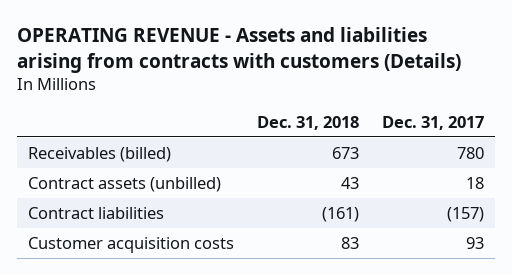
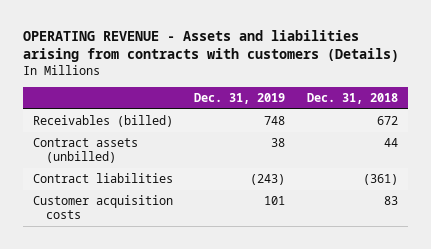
- | Dec. 31, 2018 | Dec. 31, 2017
+ | Dec. 31, 2019 | Dec. 31, 2018
- Receivables (billed) | 673 | 780
- Contract assets (unbilled) | 43 | 18
- Contract liabilities | (161) | (157)
+ Receivables (billed) | 748 | 672
+ Contract assets (unbilled) | 38 | 44
+ Contract liabilities | (243) | (361)

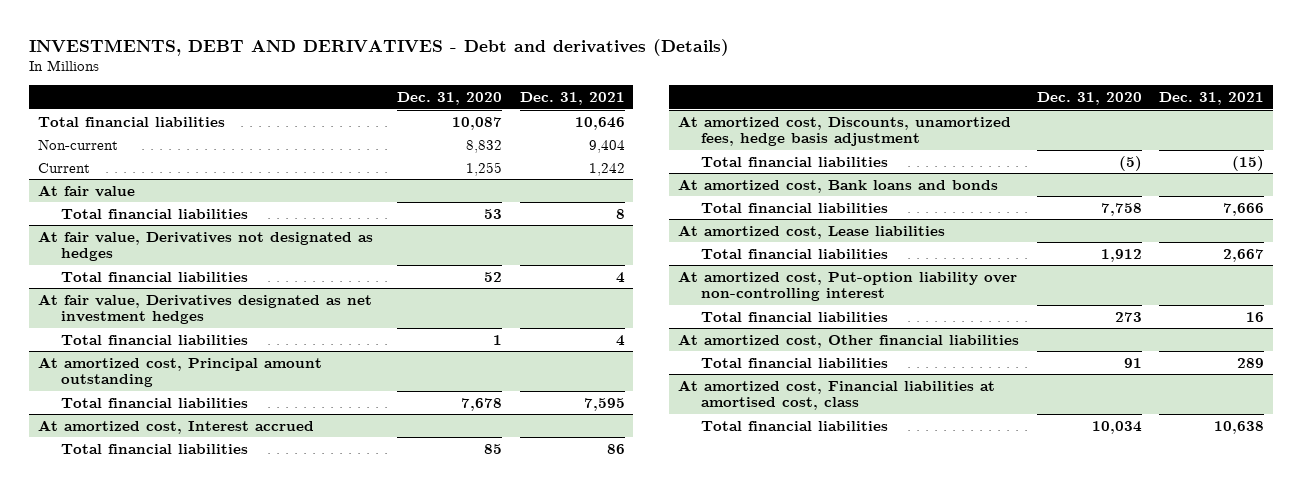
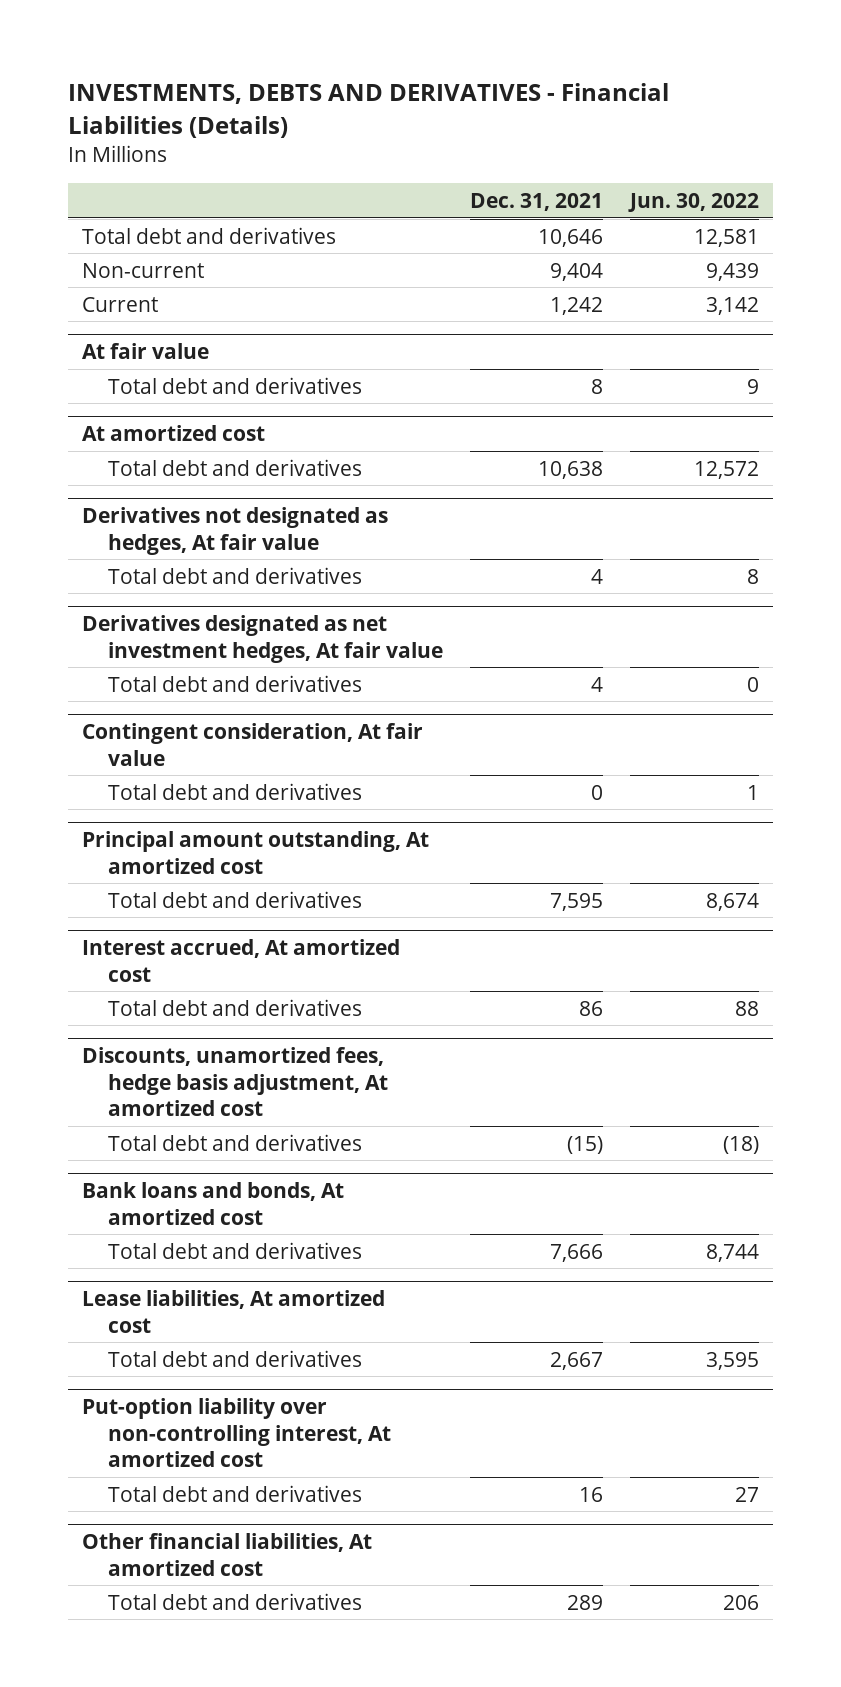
- INVESTMENTS, DEBT AND DERIVATIVES - Debt and derivatives (Details)
+ INVESTMENTS, DEBTS AND DERIVATIVES - Financial Liabilities (Details)
- | Dec. 31, 2020 | Dec. 31, 2021
+ | Dec. 31, 2021 | Jun. 30, 2022
- Total financial liabilities | 10,087 | 10,646
+ Total debt and derivatives | 10,646 | 12,581
@ At fair value
- Total financial liabilities | 53 | 8
- At fair value, Derivatives not designated as hedges
- Total financial liabilities | 52 | 4
- At fair value, Derivatives designated as net investment hedges
- Total financial liabilities | 1 | 4
- At amortized cost, Principal amount outstanding
- Total financial liabilities | 7,678 | 7,595
- At amortized cost, Interest accrued
- Total financial liabilities | 85 | 86
- At amortized cost, Discounts, unamortized fees, hedge basis adjustment
- Total financial liabilities | (5) | (15)
- At amortized cost, Bank loans and bonds
- Total financial liabilities | 7,758 | 7,666
- At amortized cost, Lease liabilities
- Total financial liabilities | 1,912 | 2,667
- At amortized cost, Put-option liability over non-controlling interest
- Total financial liabilities | 273 | 16
- At amortized cost, Other financial liabilities
- Total financial liabilities | 91 | 289
- At amortized cost, Financial liabilities at amortised cost, class
- Total financial liabilities | 10,034 | 10,638
@ At fair value
+ Total debt and derivatives | 8 | 9
+ At amortized cost
+ Total debt and derivatives | 10,638 | 12,572
+ Derivatives not designated as hedges, At fair value
+ Total debt and derivatives | 4 | 8
+ Derivatives designated as net investment hedges, At fair value
+ Total debt and derivatives | 4 | 0
+ Contingent consideration, At fair value
+ Total debt and derivatives | 0 | 1
+ Principal amount outstanding, At amortized cost
+ Total debt and derivatives | 7,595 | 8,674
+ Interest accrued, At amortized cost
+ Total debt and derivatives | 86 | 88
+ Discounts, unamortized fees, hedge basis adjustment, At amortized cost
+ Total debt and derivatives | (15) | (18)
+ Bank loans and bonds, At amortized cost
+ Total debt and derivatives | 7,666 | 8,744
+ Lease liabilities, At amortized cost
+ Total debt and derivatives | 2,667 | 3,595
+ Put-option liability over non-controlling interest, At amortized cost
+ Total debt and derivatives | 16 | 27
+ Other financial liabilities, At amortized cost
+ Total debt and derivatives | 289 | 206

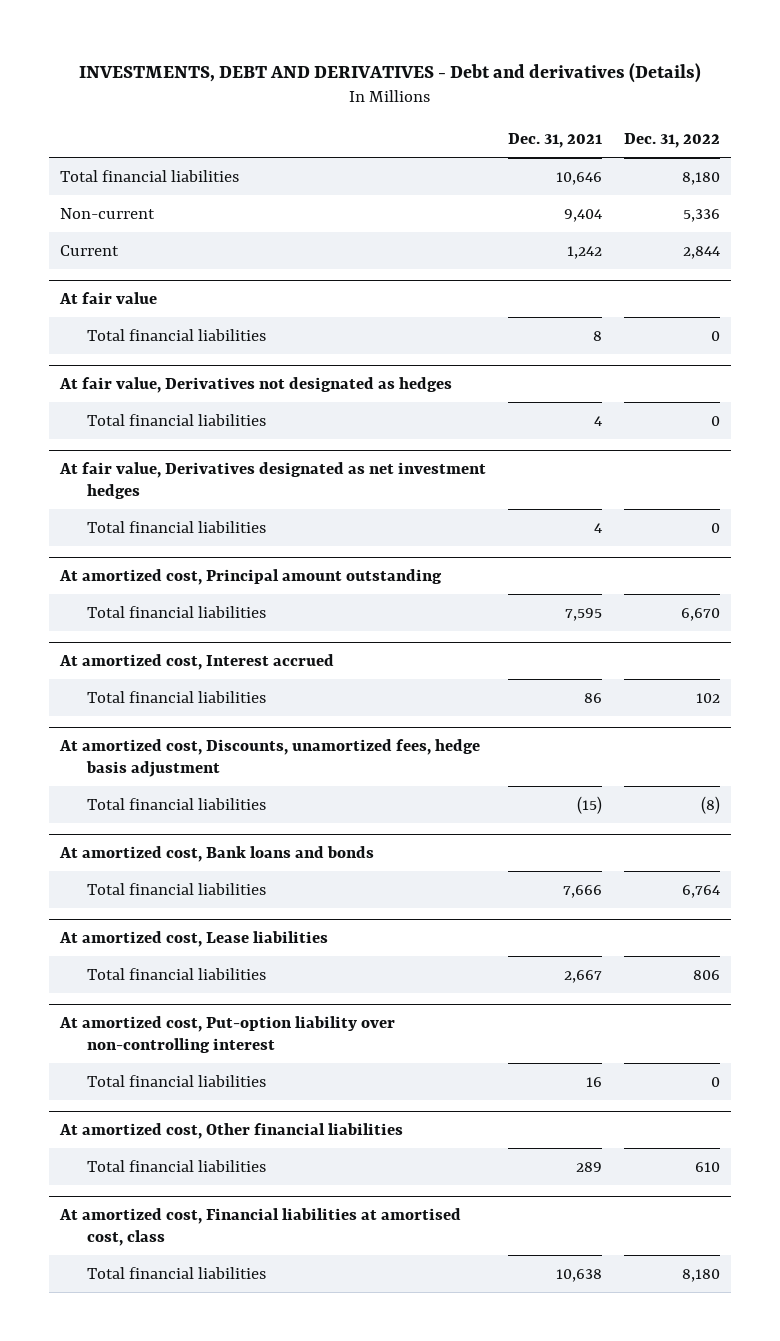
- INVESTMENTS, DEBTS AND DERIVATIVES - Financial Liabilities (Details)
+ INVESTMENTS, DEBT AND DERIVATIVES - Debt and derivatives (Details)
- | Dec. 31, 2021 | Jun. 30, 2022
+ | Dec. 31, 2021 | Dec. 31, 2022
- Total debt and derivatives | 10,646 | 12,581
+ Total financial liabilities | 10,646 | 8,180
@ At fair value
- Total debt and derivatives | 8 | 9
- At amortized cost
- Total debt and derivatives | 10,638 | 12,572
- Derivatives not designated as hedges, At fair value
- Total debt and derivatives | 4 | 8
- Derivatives designated as net investment hedges, At fair value
- Total debt and derivatives | 4 | 0
- Contingent consideration, At fair value
- Total debt and derivatives | 0 | 1
- Principal amount outstanding, At amortized cost
- Total debt and derivatives | 7,595 | 8,674
- Interest accrued, At amortized cost
- Total debt and derivatives | 86 | 88
- Discounts, unamortized fees, hedge basis adjustment, At amortized cost
- Total debt and derivatives | (15) | (18)
- Bank loans and bonds, At amortized cost
- Total debt and derivatives | 7,666 | 8,744
- Lease liabilities, At amortized cost
- Total debt and derivatives | 2,667 | 3,595
- Put-option liability over non-controlling interest, At amortized cost
- Total debt and derivatives | 16 | 27
- Other financial liabilities, At amortized cost
- Total debt and derivatives | 289 | 206
@ At fair value
+ Total financial liabilities | 8 | 0
+ At fair value, Derivatives not designated as hedges
+ Total financial liabilities | 4 | 0
+ At fair value, Derivatives designated as net investment hedges
+ Total financial liabilities | 4 | 0
+ At amortized cost, Principal amount outstanding
+ Total financial liabilities | 7,595 | 6,670
+ At amortized cost, Interest accrued
+ Total financial liabilities | 86 | 102
+ At amortized cost, Discounts, unamortized fees, hedge basis adjustment
+ Total financial liabilities | (15) | (8)
+ At amortized cost, Bank loans and bonds
+ Total financial liabilities | 7,666 | 6,764
+ At amortized cost, Lease liabilities
+ Total financial liabilities | 2,667 | 806
+ At amortized cost, Put-option liability over non-controlling interest
+ Total financial liabilities | 16 | 0
+ At amortized cost, Other financial liabilities
+ Total financial liabilities | 289 | 610
+ At amortized cost, Financial liabilities at amortised cost, class
+ Total financial liabilities | 10,638 | 8,180

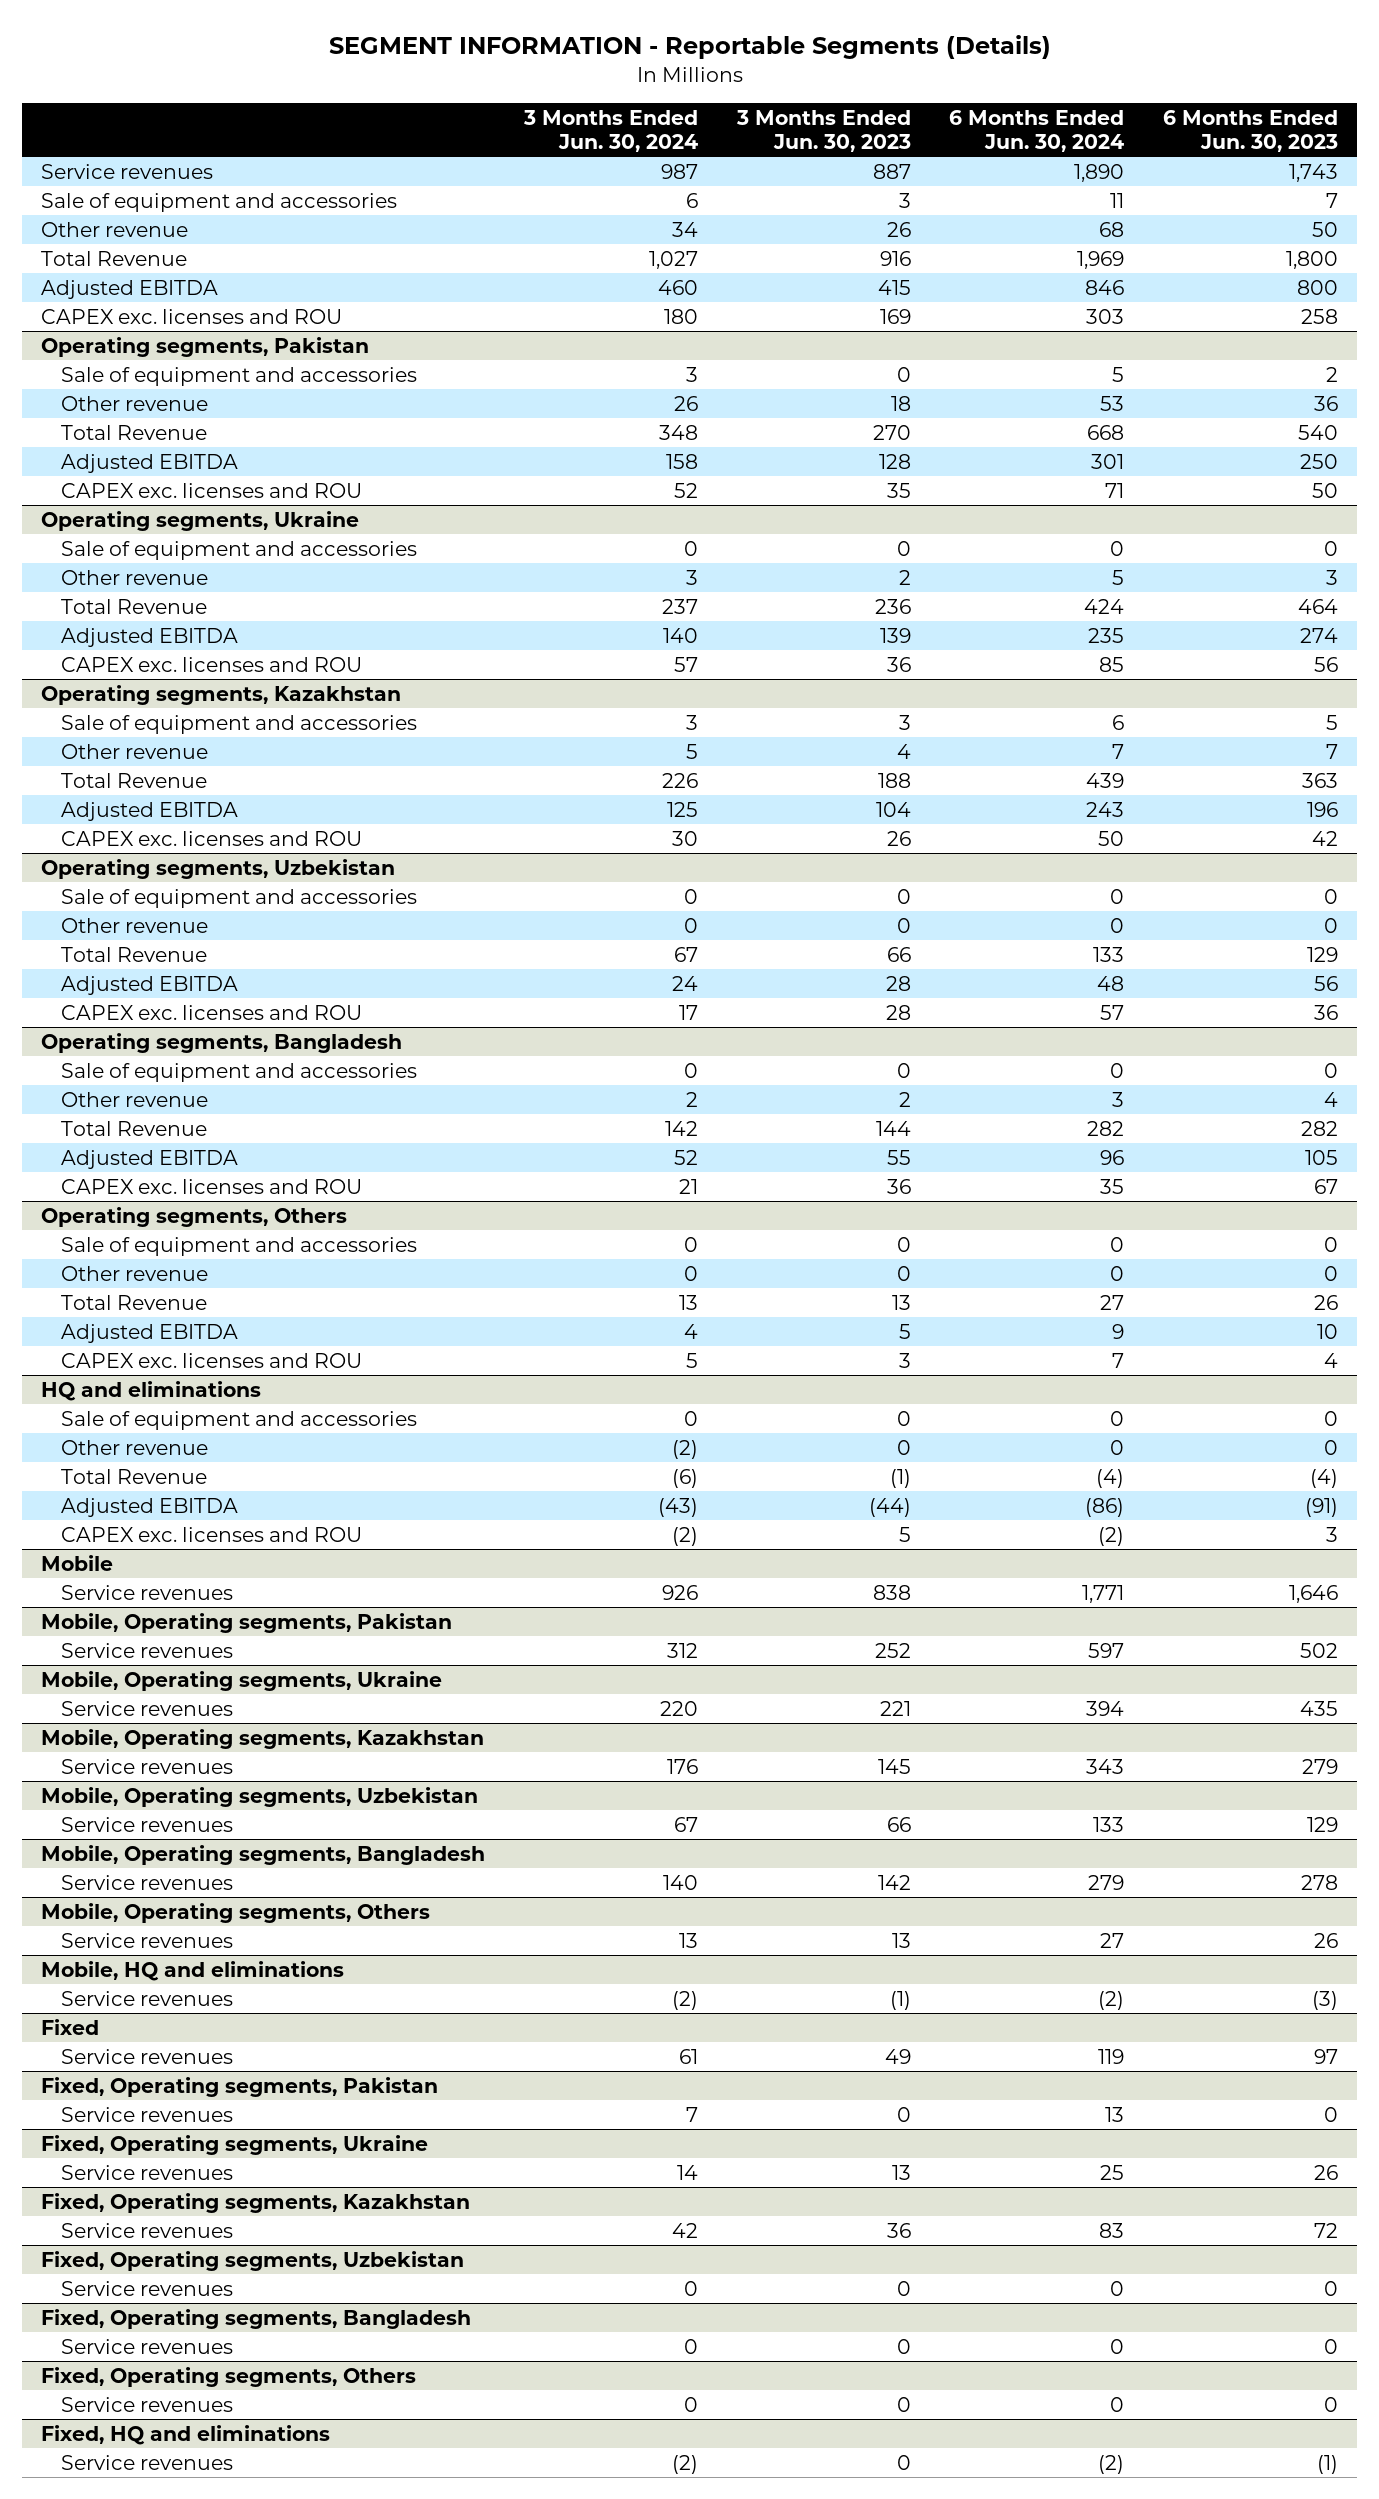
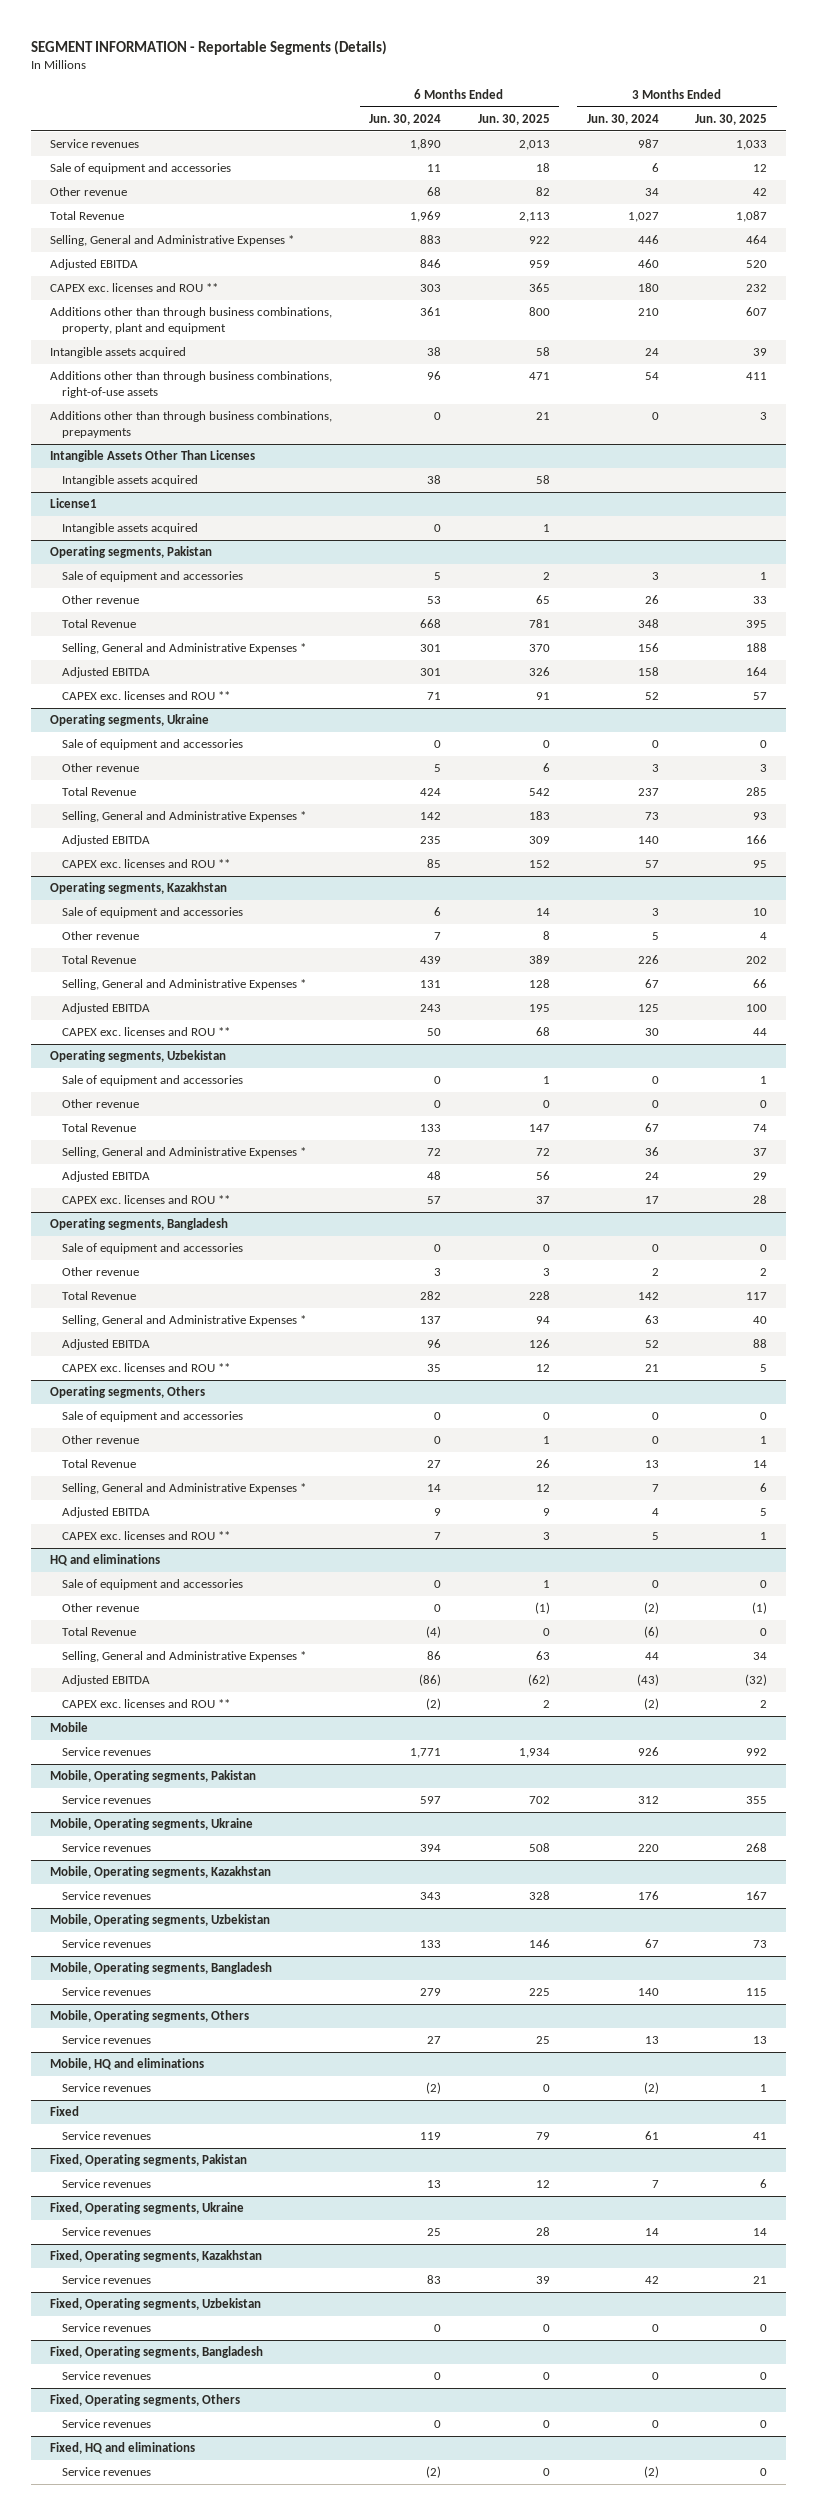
- | 3 Months Ended Jun. 30, 2024 | 3 Months Ended Jun. 30, 2023 | 6 Months Ended Jun. 30, 2024 | 6 Months Ended Jun. 30, 2023
+ | 6 Months Ended Jun. 30, 2024 | 6 Months Ended Jun. 30, 2025 | 3 Months Ended Jun. 30, 2024 | 3 Months Ended Jun. 30, 2025
+ Selling, General and Administrative Expenses * | 883 | 922 | 446 | 464
- CAPEX exc. licenses and ROU | 180 | 169 | 303 | 258
+ CAPEX exc. licenses and ROU ** | 303 | 365 | 180 | 232
+ Additions other than through business combinations, property, plant and equipment | 361 | 800 | 210 | 607
+ Intangible assets acquired | 38 | 58 | 24 | 39
+ Additions other than through business combinations, right-of-use assets | 96 | 471 | 54 | 411
+ Additions other than through business combinations, prepayments | 0 | 21 | 0 | 3
+ Intangible Assets Other Than Licenses
+ Intangible assets acquired | 38 | 58 | |
+ License1
+ Intangible assets acquired | 0 | 1 | |
@ Operating segments, Pakistan
+ Selling, General and Administrative Expenses * | 301 | 370 | 156 | 188
- CAPEX exc. licenses and ROU | 52 | 35 | 71 | 50
+ CAPEX exc. licenses and ROU ** | 71 | 91 | 52 | 57
@ Operating segments, Ukraine
+ Selling, General and Administrative Expenses * | 142 | 183 | 73 | 93
- CAPEX exc. licenses and ROU | 57 | 36 | 85 | 56
+ CAPEX exc. licenses and ROU ** | 85 | 152 | 57 | 95
@ Operating segments, Kazakhstan
+ Selling, General and Administrative Expenses * | 131 | 128 | 67 | 66
- CAPEX exc. licenses and ROU | 30 | 26 | 50 | 42
+ CAPEX exc. licenses and ROU ** | 50 | 68 | 30 | 44
@ Operating segments, Uzbekistan
+ Selling, General and Administrative Expenses * | 72 | 72 | 36 | 37
- CAPEX exc. licenses and ROU | 17 | 28 | 57 | 36
+ CAPEX exc. licenses and ROU ** | 57 | 37 | 17 | 28
@ Operating segments, Bangladesh
+ Selling, General and Administrative Expenses * | 137 | 94 | 63 | 40
- CAPEX exc. licenses and ROU | 21 | 36 | 35 | 67
+ CAPEX exc. licenses and ROU ** | 35 | 12 | 21 | 5
@ Operating segments, Others
+ Selling, General and Administrative Expenses * | 14 | 12 | 7 | 6
- CAPEX exc. licenses and ROU | 5 | 3 | 7 | 4
+ CAPEX exc. licenses and ROU ** | 7 | 3 | 5 | 1
@ HQ and eliminations
+ Selling, General and Administrative Expenses * | 86 | 63 | 44 | 34
- CAPEX exc. licenses and ROU | (2) | 5 | (2) | 3
+ CAPEX exc. licenses and ROU ** | (2) | 2 | (2) | 2

